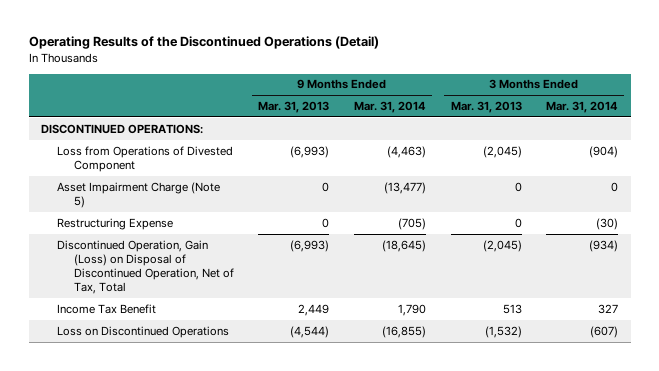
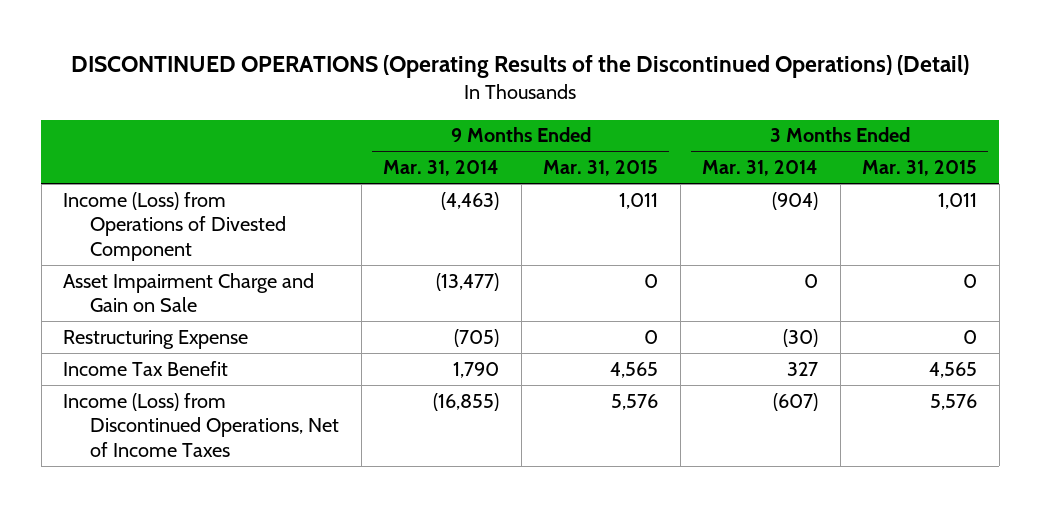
- Operating Results of the Discontinued Operations (Detail)
+ DISCONTINUED OPERATIONS (Operating Results of the Discontinued Operations) (Detail)
- | 9 Months Ended Mar. 31, 2013 | 9 Months Ended Mar. 31, 2014 | 3 Months Ended Mar. 31, 2013 | 3 Months Ended Mar. 31, 2014
+ | 9 Months Ended Mar. 31, 2014 | 9 Months Ended Mar. 31, 2015 | 3 Months Ended Mar. 31, 2014 | 3 Months Ended Mar. 31, 2015
- DISCONTINUED OPERATIONS:
- Loss from Operations of Divested Component | (6,993) | (4,463) | (2,045) | (904)
- Asset Impairment Charge (Note 5) | 0 | (13,477) | 0 | 0
+ Income (Loss) from Operations of Divested Component | (4,463) | 1,011 | (904) | 1,011
+ Asset Impairment Charge and Gain on Sale | (13,477) | 0 | 0 | 0
- Discontinued Operation, Gain (Loss) on Disposal of Discontinued Operation, Net of Tax, Total | (6,993) | (18,645) | (2,045) | (934)
- Loss on Discontinued Operations | (4,544) | (16,855) | (1,532) | (607)
+ Income (Loss) from Discontinued Operations, Net of Income Taxes | (16,855) | 5,576 | (607) | 5,576

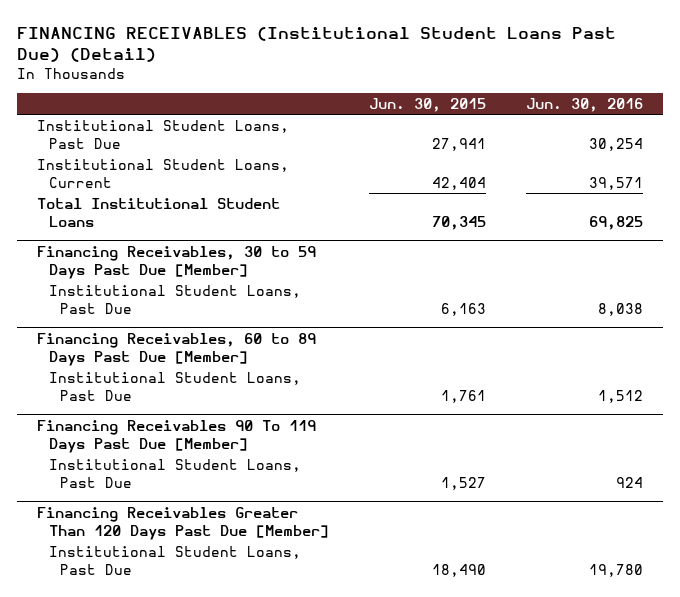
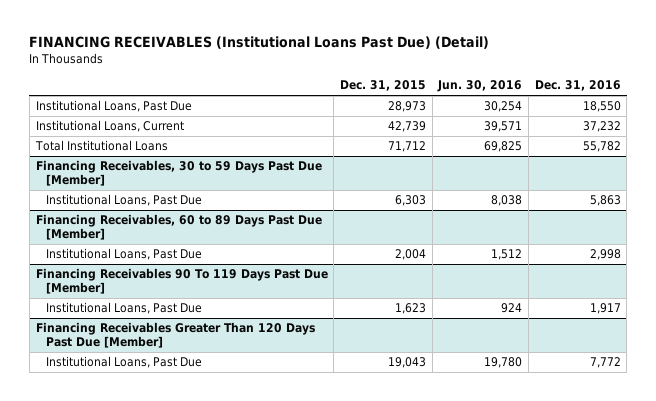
- FINANCING RECEIVABLES (Institutional Student Loans Past Due) (Detail)
+ FINANCING RECEIVABLES (Institutional Loans Past Due) (Detail)
- | Jun. 30, 2015 | Jun. 30, 2016
+ | Dec. 31, 2015 | Jun. 30, 2016 | Dec. 31, 2016
- Institutional Student Loans, Past Due | 27,941 | 30,254
- Institutional Student Loans, Current | 42,404 | 39,571
- Total Institutional Student Loans | 70,345 | 69,825
+ Institutional Loans, Past Due | 28,973 | 30,254 | 18,550
+ Institutional Loans, Current | 42,739 | 39,571 | 37,232
+ Total Institutional Loans | 71,712 | 69,825 | 55,782
@ Financing Receivables, 30 to 59 Days Past Due [Member]
- Institutional Student Loans, Past Due | 6,163 | 8,038
+ Institutional Loans, Past Due | 6,303 | 8,038 | 5,863
@ Financing Receivables, 60 to 89 Days Past Due [Member]
- Institutional Student Loans, Past Due | 1,761 | 1,512
+ Institutional Loans, Past Due | 2,004 | 1,512 | 2,998
@ Financing Receivables 90 To 119 Days Past Due [Member]
- Institutional Student Loans, Past Due | 1,527 | 924
+ Institutional Loans, Past Due | 1,623 | 924 | 1,917
@ Financing Receivables Greater Than 120 Days Past Due [Member]
- Institutional Student Loans, Past Due | 18,490 | 19,780
+ Institutional Loans, Past Due | 19,043 | 19,780 | 7,772

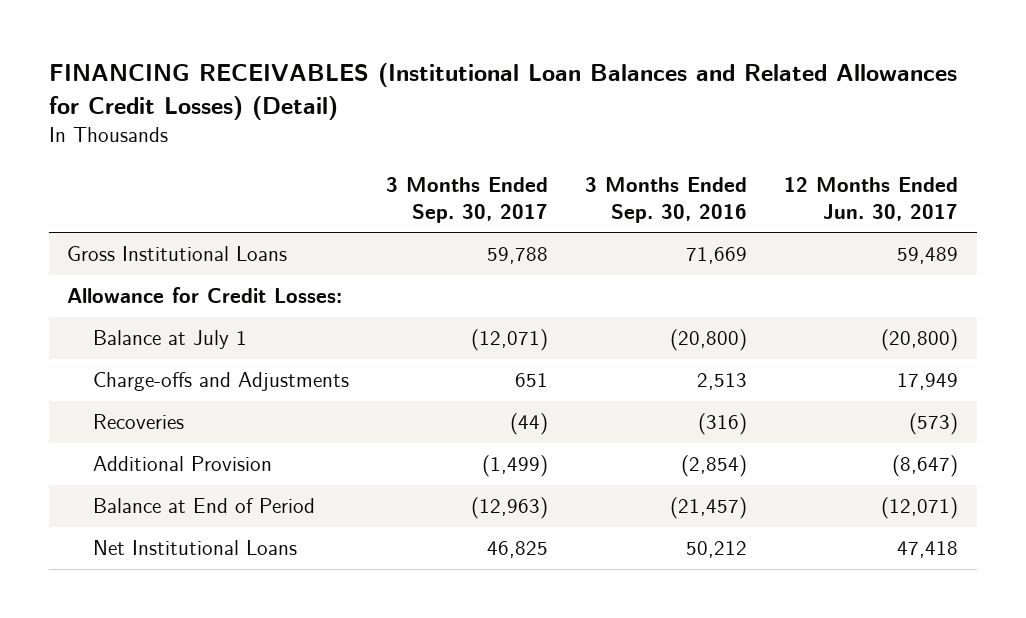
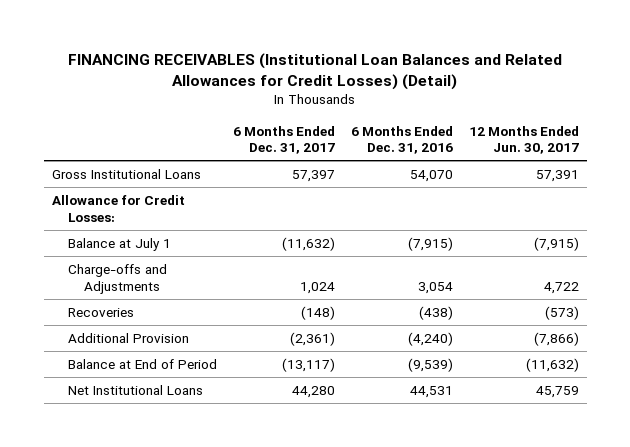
- | 3 Months Ended Sep. 30, 2017 | 3 Months Ended Sep. 30, 2016 | 12 Months Ended Jun. 30, 2017
+ | 6 Months Ended Dec. 31, 2017 | 6 Months Ended Dec. 31, 2016 | 12 Months Ended Jun. 30, 2017
- Gross Institutional Loans | 59,788 | 71,669 | 59,489
+ Gross Institutional Loans | 57,397 | 54,070 | 57,391
- Balance at July 1 | (12,071) | (20,800) | (20,800)
- Charge-offs and Adjustments | 651 | 2,513 | 17,949
+ Balance at July 1 | (11,632) | (7,915) | (7,915)
+ Charge-offs and Adjustments | 1,024 | 3,054 | 4,722
- Additional Provision | (1,499) | (2,854) | (8,647)
- Balance at End of Period | (12,963) | (21,457) | (12,071)
- Net Institutional Loans | 46,825 | 50,212 | 47,418
+ Additional Provision | (2,361) | (4,240) | (7,866)
+ Balance at End of Period | (13,117) | (9,539) | (11,632)
+ Net Institutional Loans | 44,280 | 44,531 | 45,759

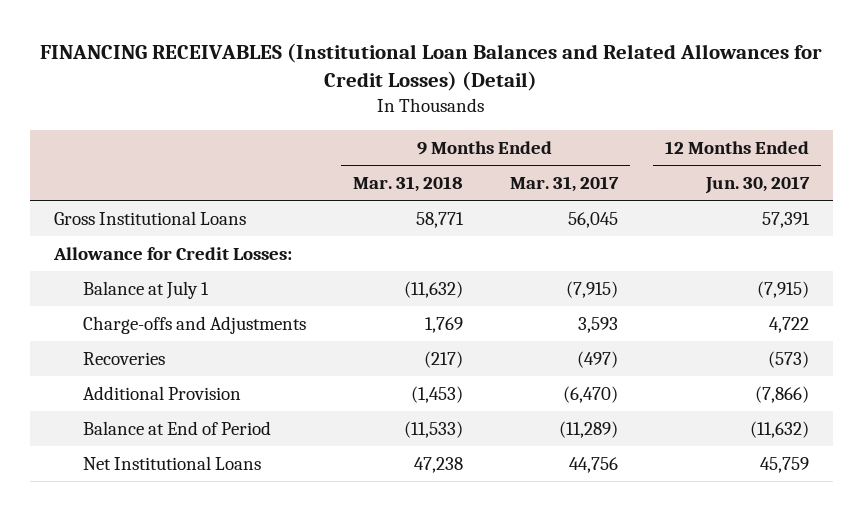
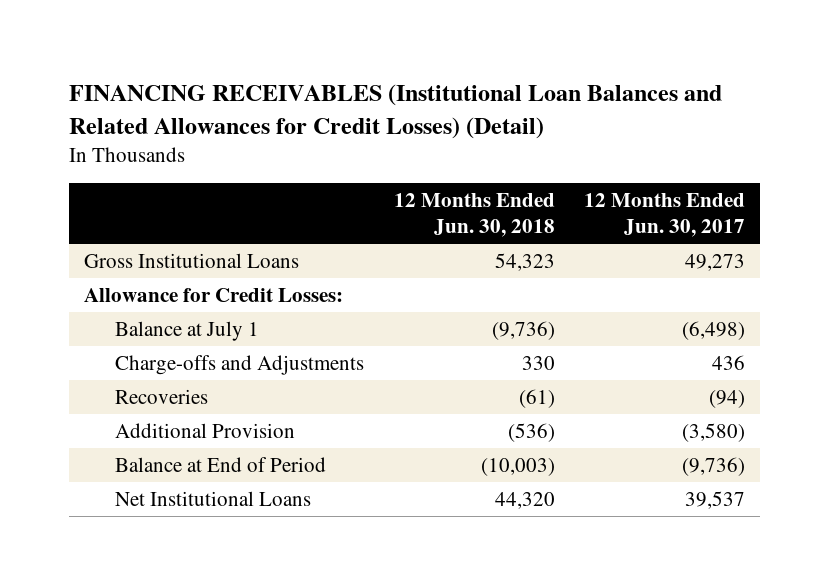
- | 9 Months Ended Mar. 31, 2018 | 9 Months Ended Mar. 31, 2017 | 12 Months Ended Jun. 30, 2017
+ | 12 Months Ended Jun. 30, 2018 | 12 Months Ended Jun. 30, 2017
- Gross Institutional Loans | 58,771 | 56,045 | 57,391
+ Gross Institutional Loans | 54,323 | 49,273
- Balance at July 1 | (11,632) | (7,915) | (7,915)
- Charge-offs and Adjustments | 1,769 | 3,593 | 4,722
- Recoveries | (217) | (497) | (573)
- Additional Provision | (1,453) | (6,470) | (7,866)
- Balance at End of Period | (11,533) | (11,289) | (11,632)
- Net Institutional Loans | 47,238 | 44,756 | 45,759
+ Balance at July 1 | (9,736) | (6,498)
+ Charge-offs and Adjustments | 330 | 436
+ Recoveries | (61) | (94)
+ Additional Provision | (536) | (3,580)
+ Balance at End of Period | (10,003) | (9,736)
+ Net Institutional Loans | 44,320 | 39,537

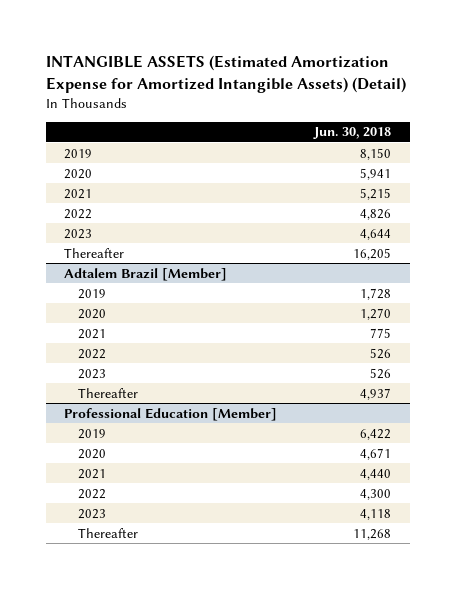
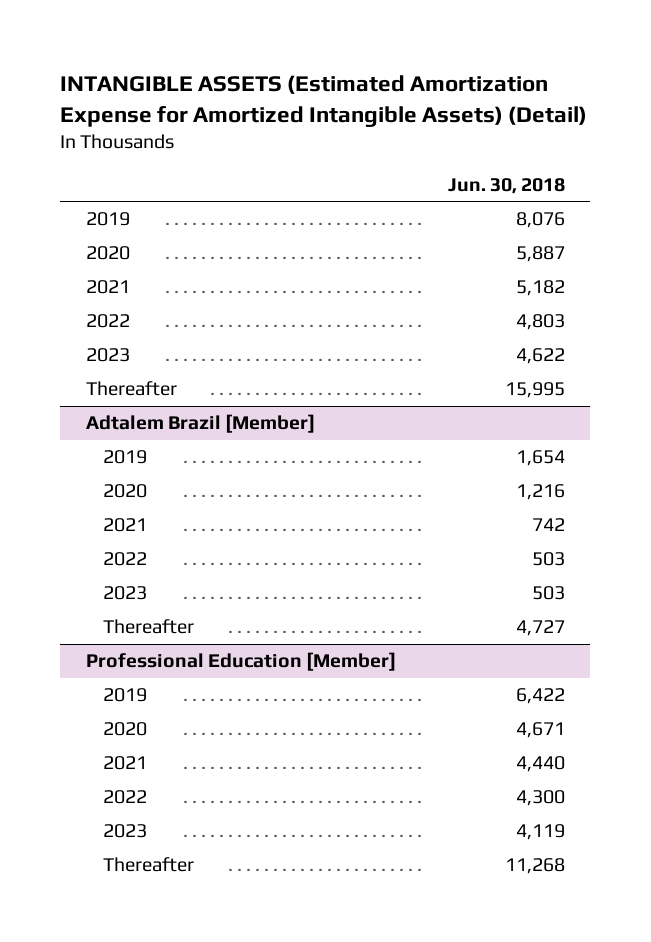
- 2019 | 8,150
- 2020 | 5,941
- 2021 | 5,215
- 2022 | 4,826
- 2023 | 4,644
- Thereafter | 16,205
+ 2019 | 8,076
+ 2020 | 5,887
+ 2021 | 5,182
+ 2022 | 4,803
+ 2023 | 4,622
+ Thereafter | 15,995
@ Adtalem Brazil [Member]
- 2019 | 1,728
- 2020 | 1,270
- 2021 | 775
- 2022 | 526
- 2023 | 526
- Thereafter | 4,937
+ 2019 | 1,654
+ 2020 | 1,216
+ 2021 | 742
+ 2022 | 503
+ 2023 | 503
+ Thereafter | 4,727
@ Professional Education [Member]
- 2023 | 4,118
+ 2023 | 4,119

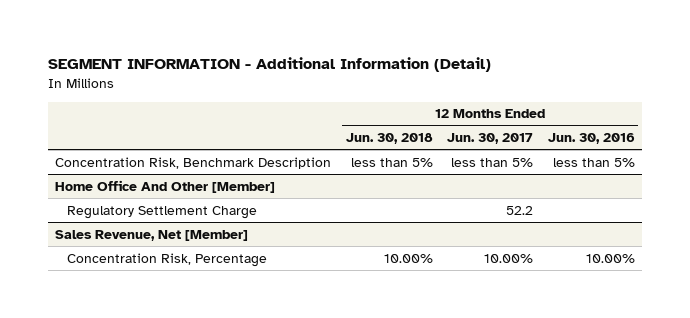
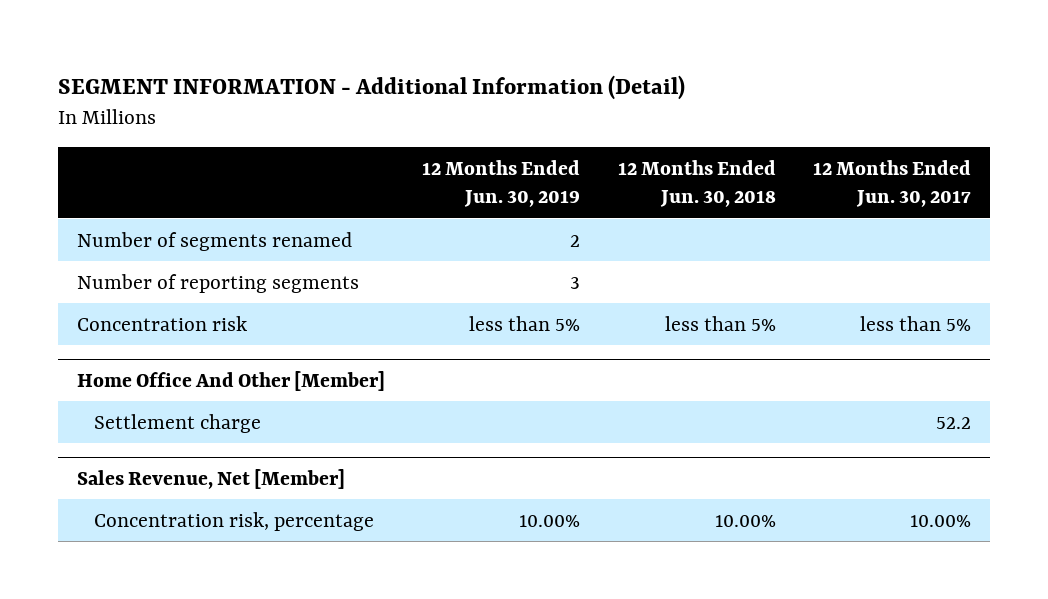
- | 12 Months Ended Jun. 30, 2018 | 12 Months Ended Jun. 30, 2017 | 12 Months Ended Jun. 30, 2016
+ | 12 Months Ended Jun. 30, 2019 | 12 Months Ended Jun. 30, 2018 | 12 Months Ended Jun. 30, 2017
- Concentration Risk, Benchmark Description | less than 5% | less than 5% | less than 5%
+ Number of segments renamed | 2 | |
+ Number of reporting segments | 3 | |
+ Concentration risk | less than 5% | less than 5% | less than 5%
@ Home Office And Other [Member]
- Regulatory Settlement Charge | | 52.2 |
+ Settlement charge | | | 52.2
@ Sales Revenue, Net [Member]
- Concentration Risk, Percentage | 10.00% | 10.00% | 10.00%
+ Concentration risk, percentage | 10.00% | 10.00% | 10.00%

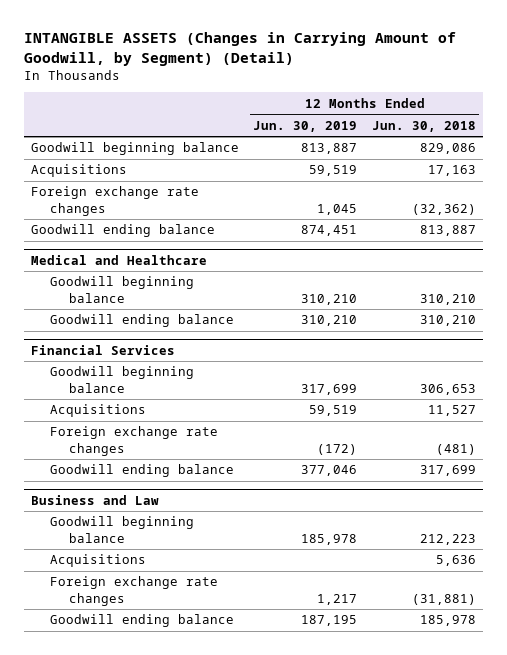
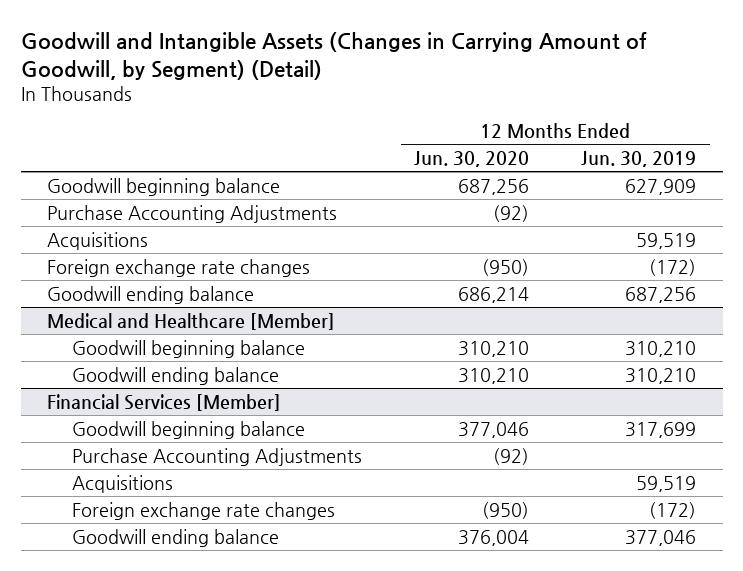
- INTANGIBLE ASSETS (Changes in Carrying Amount of Goodwill, by Segment) (Detail)
+ Goodwill and Intangible Assets (Changes in Carrying Amount of Goodwill, by Segment) (Detail)
- | 12 Months Ended Jun. 30, 2019 | 12 Months Ended Jun. 30, 2018
+ | 12 Months Ended Jun. 30, 2020 | 12 Months Ended Jun. 30, 2019
- Goodwill beginning balance | 813,887 | 829,086
+ Goodwill beginning balance | 687,256 | 627,909
+ Purchase Accounting Adjustments | (92) |
- Foreign exchange rate changes | 1,045 | (32,362)
- Goodwill ending balance | 874,451 | 813,887
- Medical and Healthcare
+ Foreign exchange rate changes | (950) | (172)
+ Goodwill ending balance | 686,214 | 687,256
+ Medical and Healthcare [Member]
- Financial Services
+ Financial Services [Member]
+ Purchase Accounting Adjustments | (92) |
- Business and Law
- Goodwill beginning balance | 185,978 | 212,223
- Acquisitions | | 5,636
- Foreign exchange rate changes | 1,217 | (31,881)
- Goodwill ending balance | 187,195 | 185,978

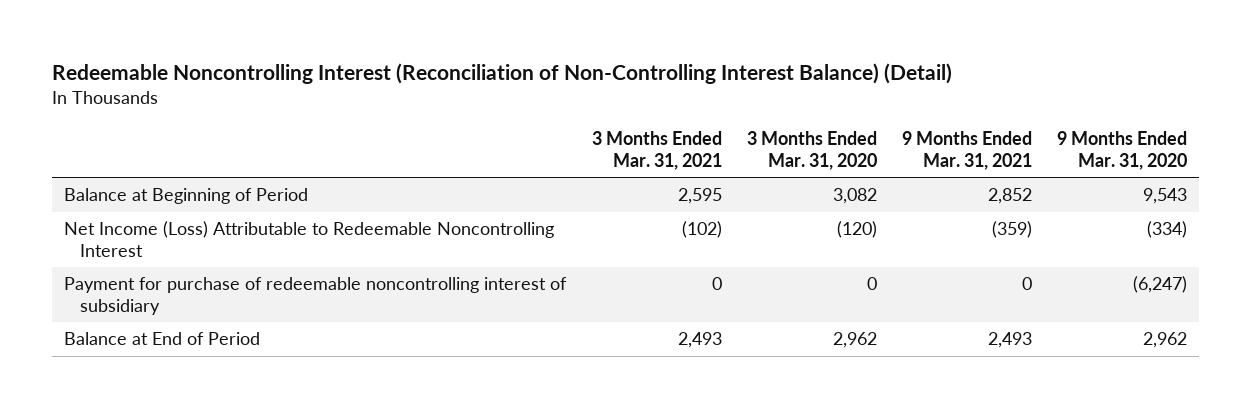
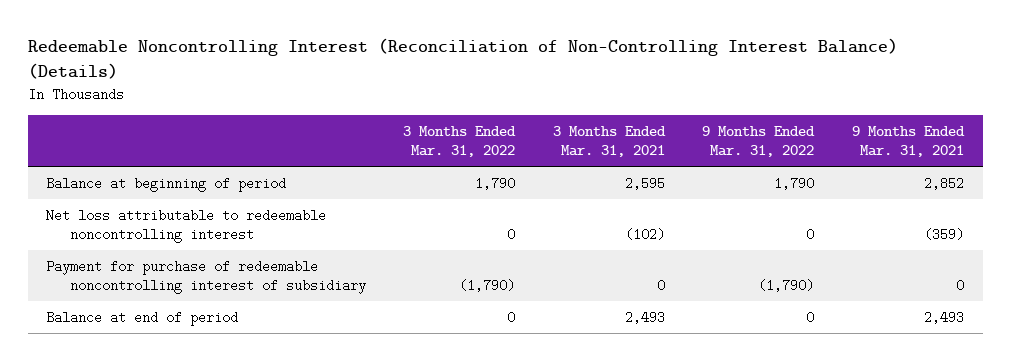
- Redeemable Noncontrolling Interest (Reconciliation of Non-Controlling Interest Balance) (Detail)
+ Redeemable Noncontrolling Interest (Reconciliation of Non-Controlling Interest Balance) (Details)
- | 3 Months Ended Mar. 31, 2021 | 3 Months Ended Mar. 31, 2020 | 9 Months Ended Mar. 31, 2021 | 9 Months Ended Mar. 31, 2020
+ | 3 Months Ended Mar. 31, 2022 | 3 Months Ended Mar. 31, 2021 | 9 Months Ended Mar. 31, 2022 | 9 Months Ended Mar. 31, 2021
- Balance at Beginning of Period | 2,595 | 3,082 | 2,852 | 9,543
- Net Income (Loss) Attributable to Redeemable Noncontrolling Interest | (102) | (120) | (359) | (334)
+ Balance at beginning of period | 1,790 | 2,595 | 1,790 | 2,852
+ Net loss attributable to redeemable noncontrolling interest | 0 | (102) | 0 | (359)
- Balance at End of Period | 2,493 | 2,962 | 2,493 | 2,962
+ Balance at end of period | 0 | 2,493 | 0 | 2,493

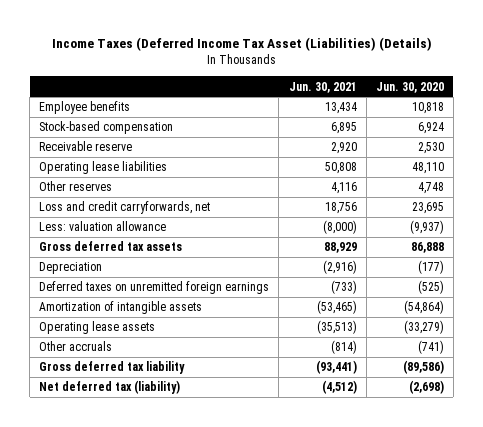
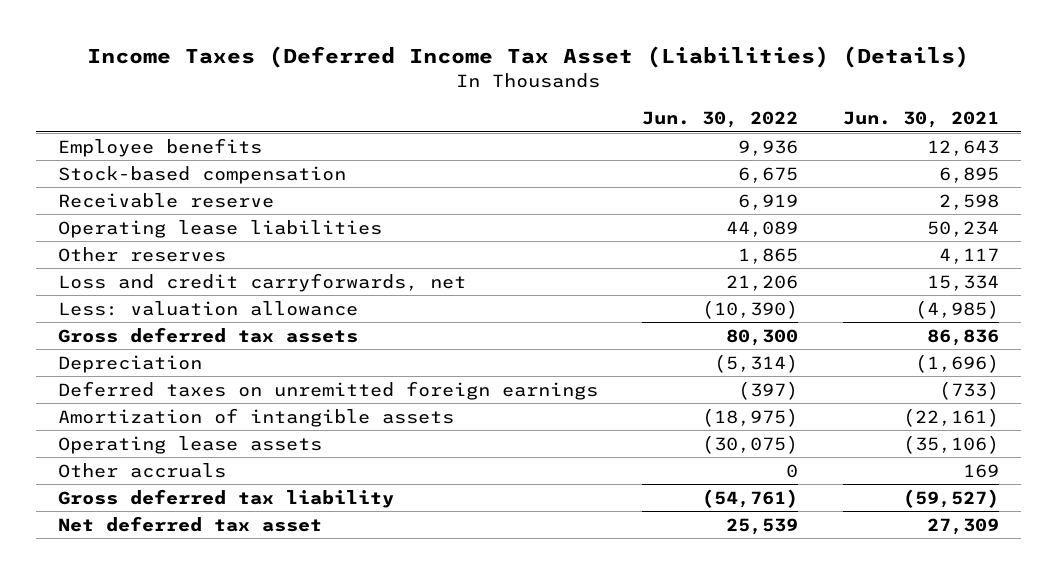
- | Jun. 30, 2021 | Jun. 30, 2020
+ | Jun. 30, 2022 | Jun. 30, 2021
- Employee benefits | 13,434 | 10,818
+ Employee benefits | 9,936 | 12,643
- Receivable reserve | 2,920 | 2,530
- Operating lease liabilities | 50,808 | 48,110
- Other reserves | 4,116 | 4,748
- Loss and credit carryforwards, net | 18,756 | 23,695
- Less: valuation allowance | (8,000) | (9,937)
- Gross deferred tax assets | 88,929 | 86,888
- Depreciation | (2,916) | (177)
+ Receivable reserve | 6,919 | 2,598
+ Operating lease liabilities | 44,089 | 50,234
+ Other reserves | 1,865 | 4,117
+ Loss and credit carryforwards, net | 21,206 | 15,334
+ Less: valuation allowance | (10,390) | (4,985)
+ Gross deferred tax assets | 80,300 | 86,836
+ Depreciation | (5,314) | (1,696)
- Amortization of intangible assets | (53,465) | (54,864)
- Operating lease assets | (35,513) | (33,279)
- Other accruals | (814) | (741)
- Gross deferred tax liability | (93,441) | (89,586)
- Net deferred tax (liability) | (4,512) | (2,698)
+ Amortization of intangible assets | (18,975) | (22,161)
+ Operating lease assets | (30,075) | (35,106)
+ Other accruals | 0 | 169
+ Gross deferred tax liability | (54,761) | (59,527)
+ Net deferred tax asset | 25,539 | 27,309

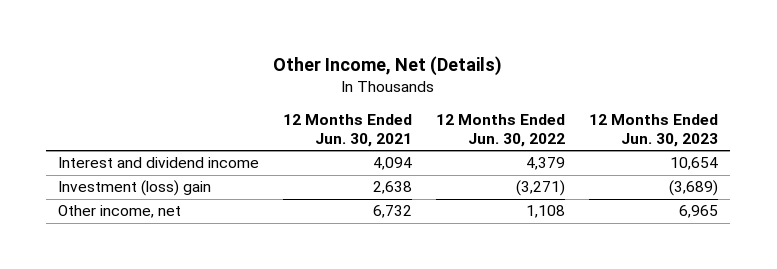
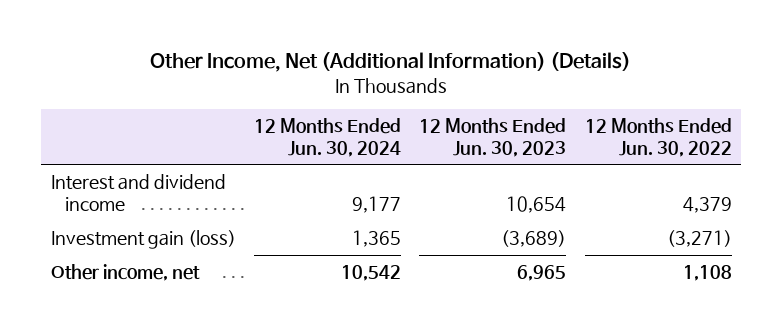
- Other Income, Net (Details)
+ Other Income, Net (Additional Information) (Details)
- | 12 Months Ended Jun. 30, 2021 | 12 Months Ended Jun. 30, 2022 | 12 Months Ended Jun. 30, 2023
+ | 12 Months Ended Jun. 30, 2024 | 12 Months Ended Jun. 30, 2023 | 12 Months Ended Jun. 30, 2022
- Investment (loss) gain | 2,638 | (3,271) | (3,689)
+ Investment gain (loss) | 1,365 | (3,689) | (3,271)

